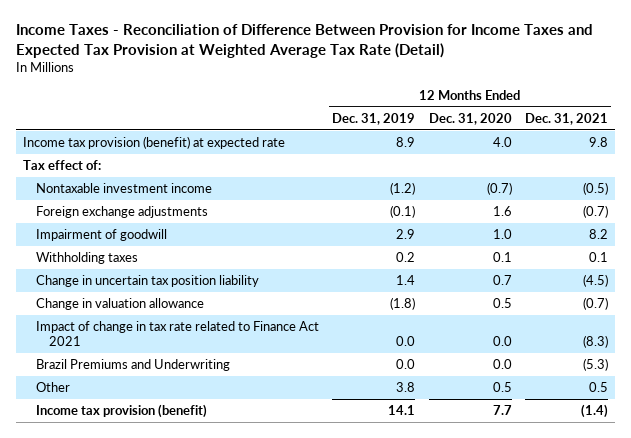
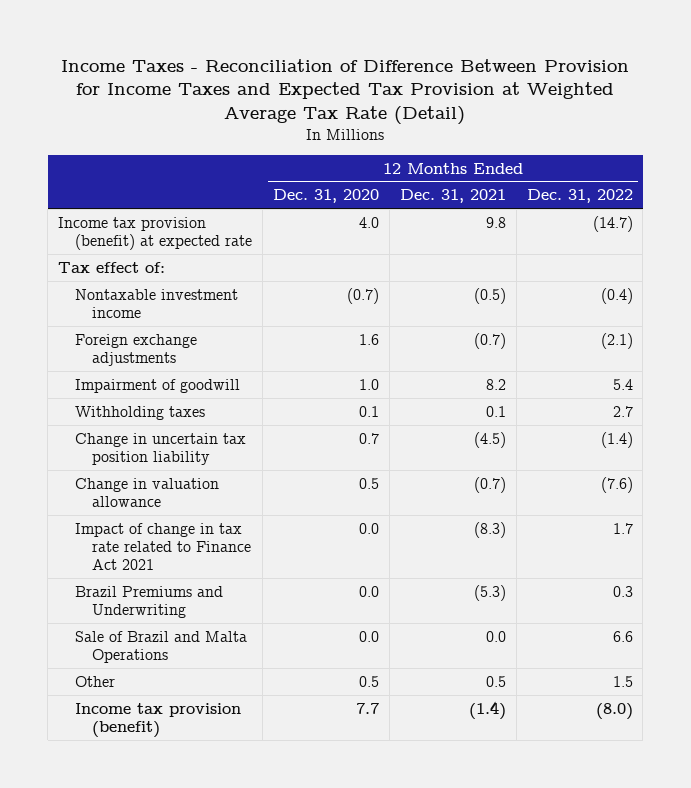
- | 12 Months Ended Dec. 31, 2019 | 12 Months Ended Dec. 31, 2020 | 12 Months Ended Dec. 31, 2021
+ | 12 Months Ended Dec. 31, 2020 | 12 Months Ended Dec. 31, 2021 | 12 Months Ended Dec. 31, 2022
+ Sale of Brazil and Malta Operations | 0.0 | 0.0 | 6.6

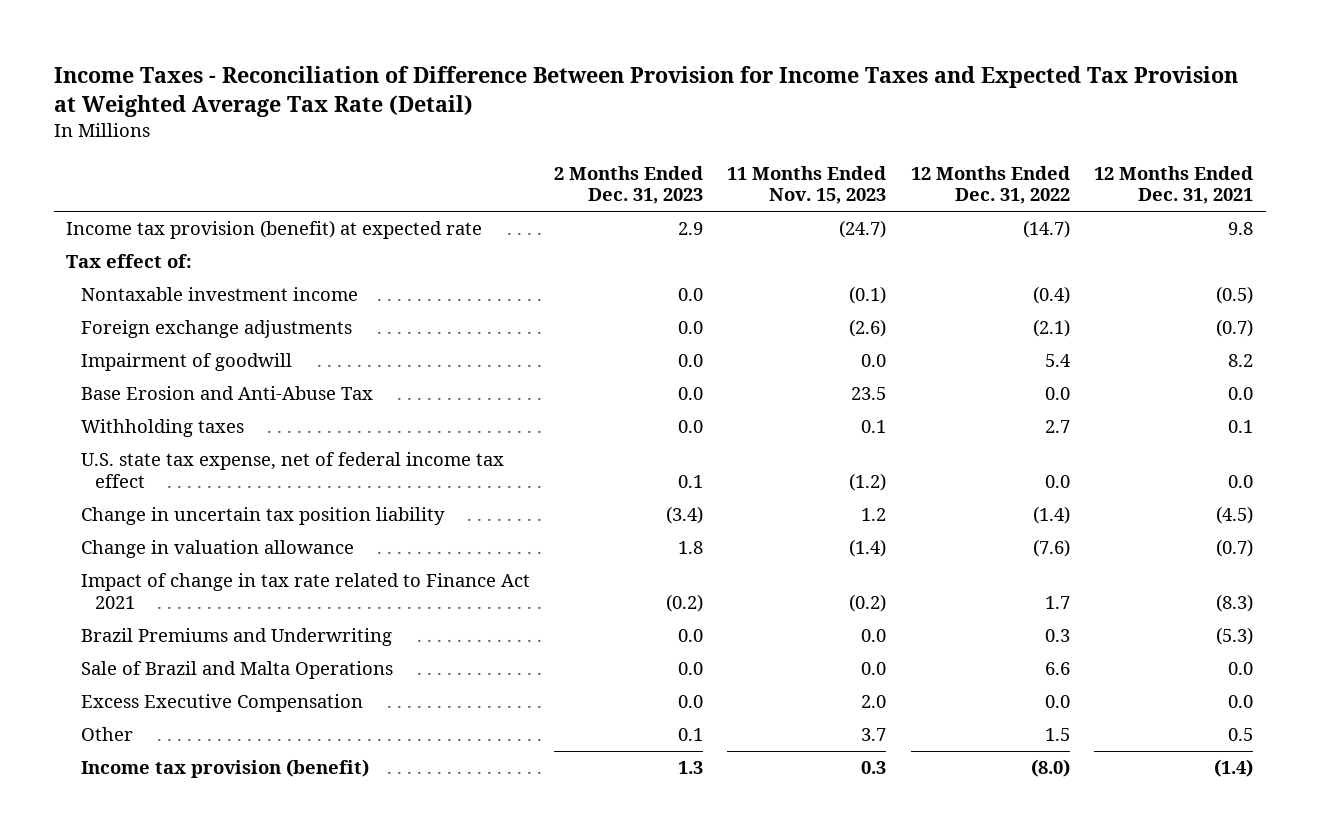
- | 12 Months Ended Dec. 31, 2020 | 12 Months Ended Dec. 31, 2021 | 12 Months Ended Dec. 31, 2022
+ | 2 Months Ended Dec. 31, 2023 | 11 Months Ended Nov. 15, 2023 | 12 Months Ended Dec. 31, 2022 | 12 Months Ended Dec. 31, 2021
+ Base Erosion and Anti-Abuse Tax | 0.0 | 23.5 | 0.0 | 0.0
+ U.S. state tax expense, net of federal income tax effect | 0.1 | (1.2) | 0.0 | 0.0
+ Excess Executive Compensation | 0.0 | 2.0 | 0.0 | 0.0

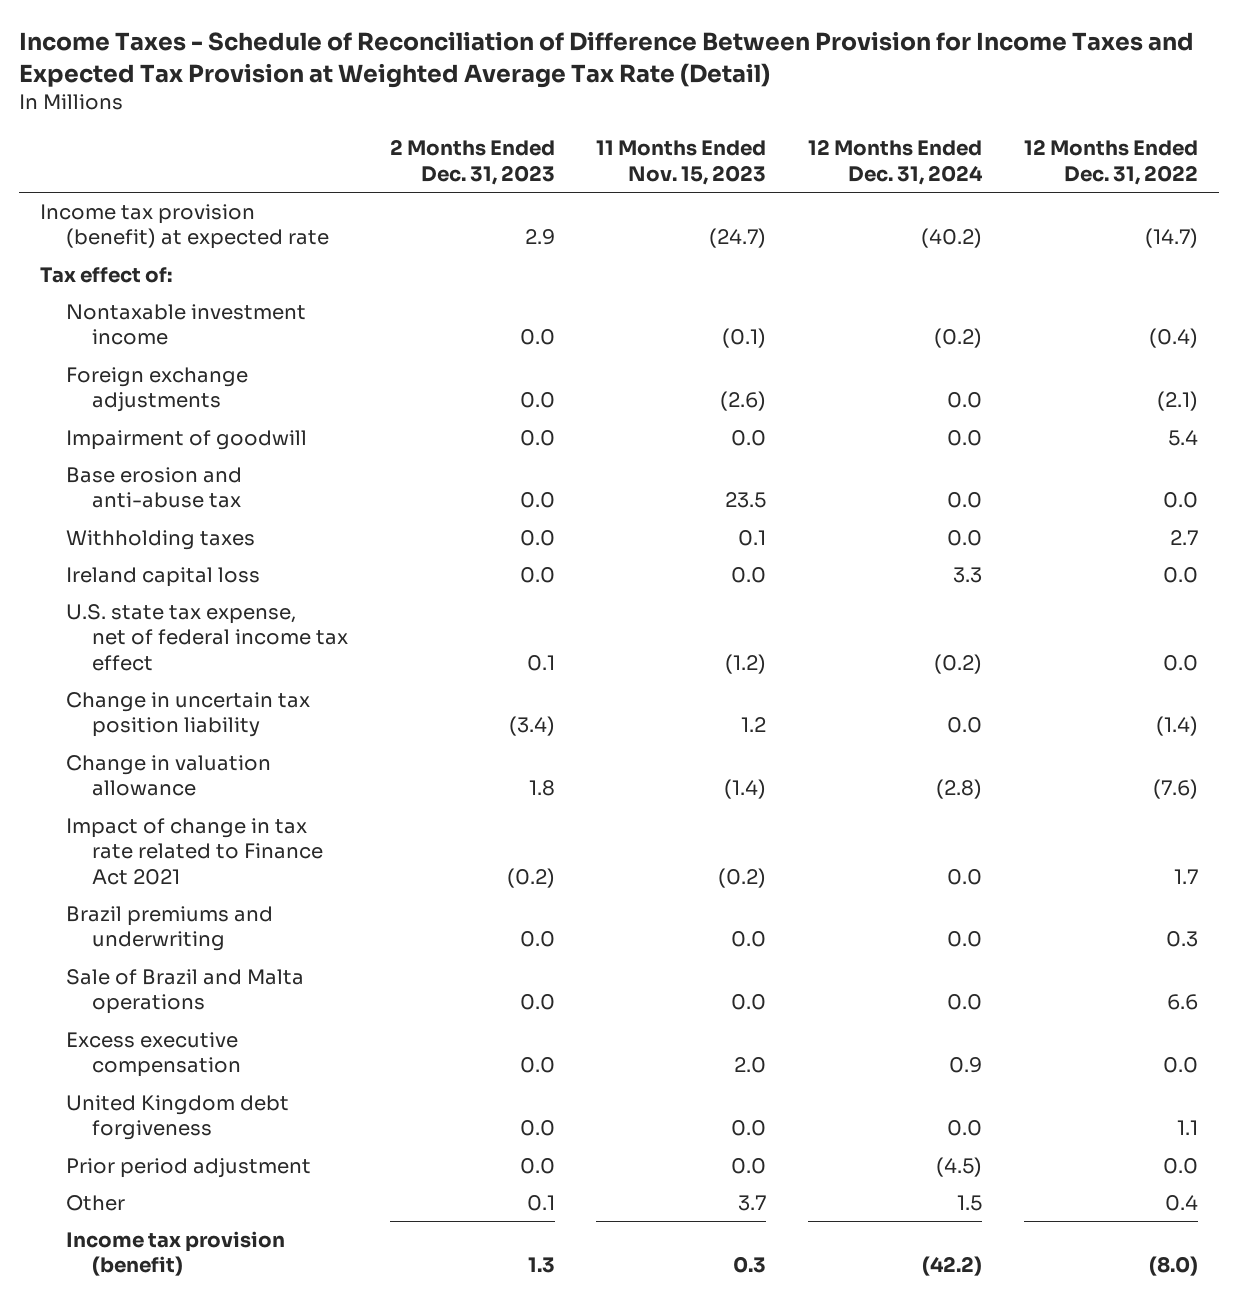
- Income Taxes - Reconciliation of Difference Between Provision for Income Taxes and Expected Tax Provision at Weighted Average Tax Rate (Detail)
+ Income Taxes - Schedule of Reconciliation of Difference Between Provision for Income Taxes and Expected Tax Provision at Weighted Average Tax Rate (Detail)
- | 2 Months Ended Dec. 31, 2023 | 11 Months Ended Nov. 15, 2023 | 12 Months Ended Dec. 31, 2022 | 12 Months Ended Dec. 31, 2021
+ | 2 Months Ended Dec. 31, 2023 | 11 Months Ended Nov. 15, 2023 | 12 Months Ended Dec. 31, 2024 | 12 Months Ended Dec. 31, 2022
- Base Erosion and Anti-Abuse Tax | 0.0 | 23.5 | 0.0 | 0.0
+ Base erosion and anti-abuse tax | 0.0 | 23.5 | 0.0 | 0.0
+ Ireland capital loss | 0.0 | 0.0 | 3.3 | 0.0
- Brazil Premiums and Underwriting | 0.0 | 0.0 | 0.3 | (5.3)
- Sale of Brazil and Malta Operations | 0.0 | 0.0 | 6.6 | 0.0
- Excess Executive Compensation | 0.0 | 2.0 | 0.0 | 0.0
- Other | 0.1 | 3.7 | 1.5 | 0.5
+ Brazil premiums and underwriting | 0.0 | 0.0 | 0.0 | 0.3
+ Sale of Brazil and Malta operations | 0.0 | 0.0 | 0.0 | 6.6
+ Excess executive compensation | 0.0 | 2.0 | 0.9 | 0.0
+ United Kingdom debt forgiveness | 0.0 | 0.0 | 0.0 | 1.1
+ Prior period adjustment | 0.0 | 0.0 | (4.5) | 0.0
+ Other | 0.1 | 3.7 | 1.5 | 0.4

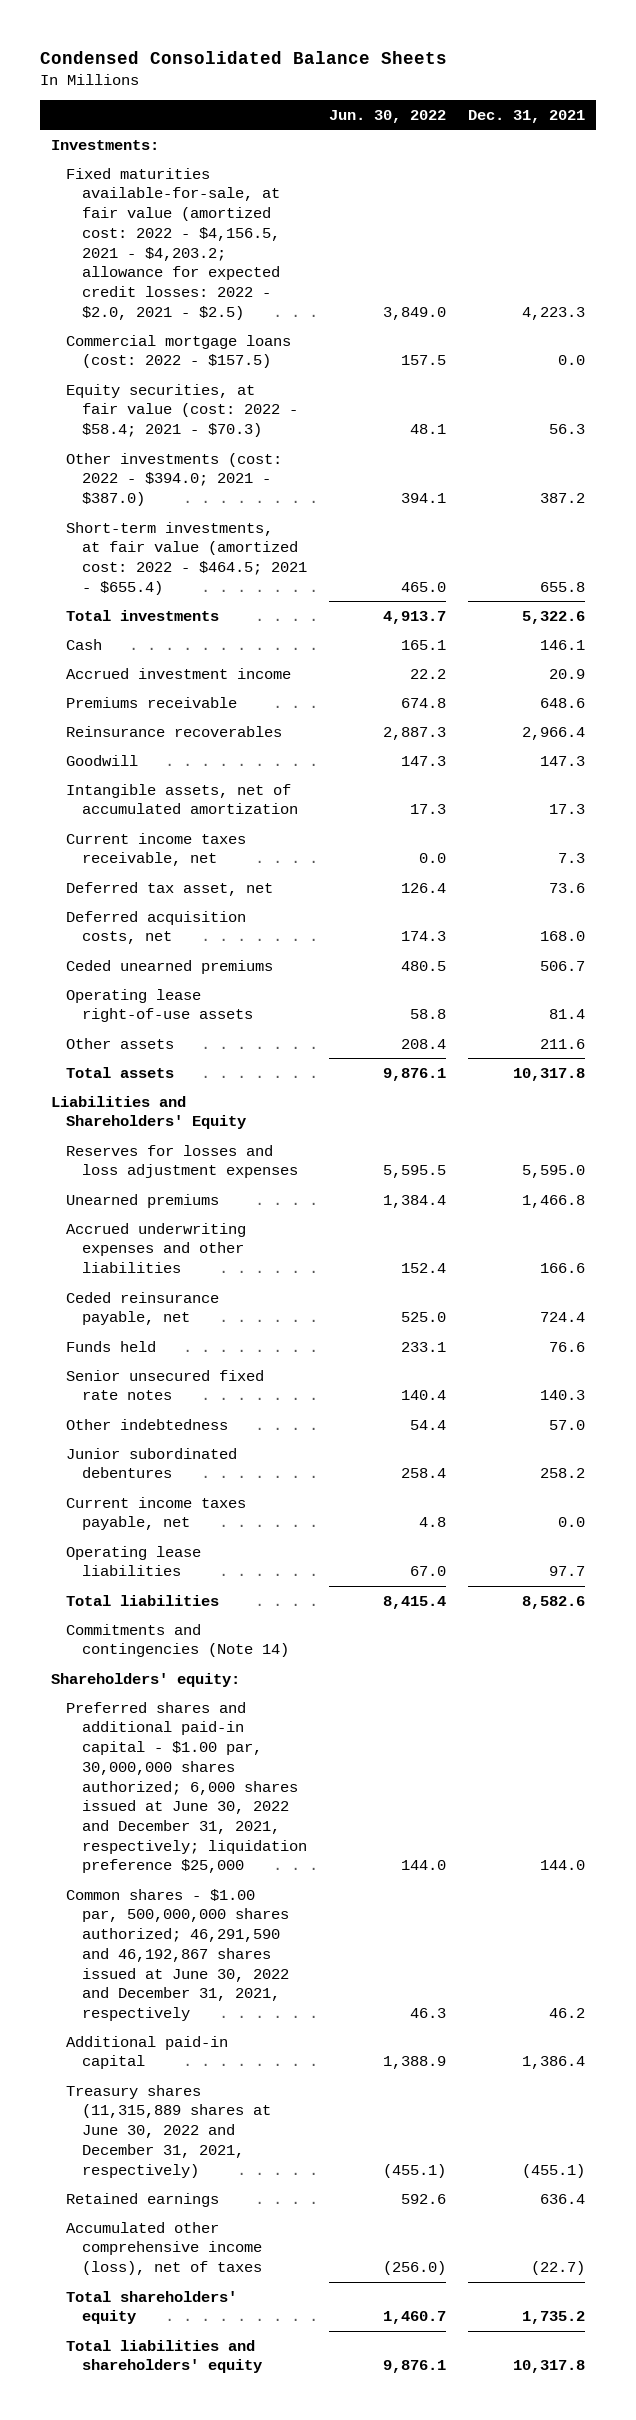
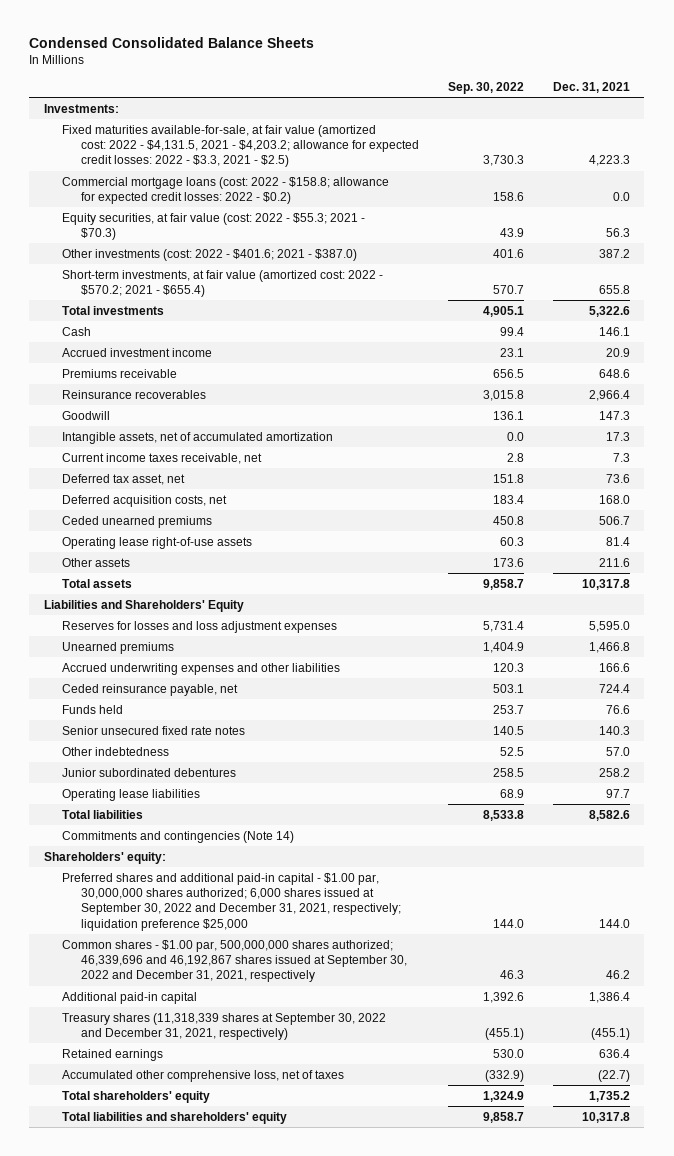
- | Jun. 30, 2022 | Dec. 31, 2021
+ | Sep. 30, 2022 | Dec. 31, 2021
- Fixed maturities available-for-sale, at fair value (amortized cost: 2022 - $4,156.5, 2021 - $4,203.2; allowance for expected credit losses: 2022 - $2.0, 2021 - $2.5) | 3,849.0 | 4,223.3
- Commercial mortgage loans (cost: 2022 - $157.5) | 157.5 | 0.0
- Equity securities, at fair value (cost: 2022 - $58.4; 2021 - $70.3) | 48.1 | 56.3
- Other investments (cost: 2022 - $394.0; 2021 - $387.0) | 394.1 | 387.2
- Short-term investments, at fair value (amortized cost: 2022 - $464.5; 2021 - $655.4) | 465.0 | 655.8
+ Fixed maturities available-for-sale, at fair value (amortized cost: 2022 - $4,131.5, 2021 - $4,203.2; allowance for expected credit losses: 2022 - $3.3, 2021 - $2.5) | 3,730.3 | 4,223.3
+ Commercial mortgage loans (cost: 2022 - $158.8; allowance for expected credit losses: 2022 - $0.2) | 158.6 | 0.0
+ Equity securities, at fair value (cost: 2022 - $55.3; 2021 - $70.3) | 43.9 | 56.3
+ Other investments (cost: 2022 - $401.6; 2021 - $387.0) | 401.6 | 387.2
+ Short-term investments, at fair value (amortized cost: 2022 - $570.2; 2021 - $655.4) | 570.7 | 655.8
- Current income taxes payable, net | 4.8 | 0.0
- Preferred shares and additional paid-in capital - $1.00 par, 30,000,000 shares authorized; 6,000 shares issued at June 30, 2022 and December 31, 2021, respectively; liquidation preference $25,000 | 144.0 | 144.0
- Common shares - $1.00 par, 500,000,000 shares authorized; 46,291,590 and 46,192,867 shares issued at June 30, 2022 and December 31, 2021, respectively | 46.3 | 46.2
+ Preferred shares and additional paid-in capital - $1.00 par, 30,000,000 shares authorized; 6,000 shares issued at September 30, 2022 and December 31, 2021, respectively; liquidation preference $25,000 | 144.0 | 144.0
+ Common shares - $1.00 par, 500,000,000 shares authorized; 46,339,696 and 46,192,867 shares issued at September 30, 2022 and December 31, 2021, respectively | 46.3 | 46.2
- Treasury shares (11,315,889 shares at June 30, 2022 and December 31, 2021, respectively) | (455.1) | (455.1)
+ Treasury shares (11,318,339 shares at September 30, 2022 and December 31, 2021, respectively) | (455.1) | (455.1)
- Accumulated other comprehensive income (loss), net of taxes | (256.0) | (22.7)
+ Accumulated other comprehensive loss, net of taxes | (332.9) | (22.7)

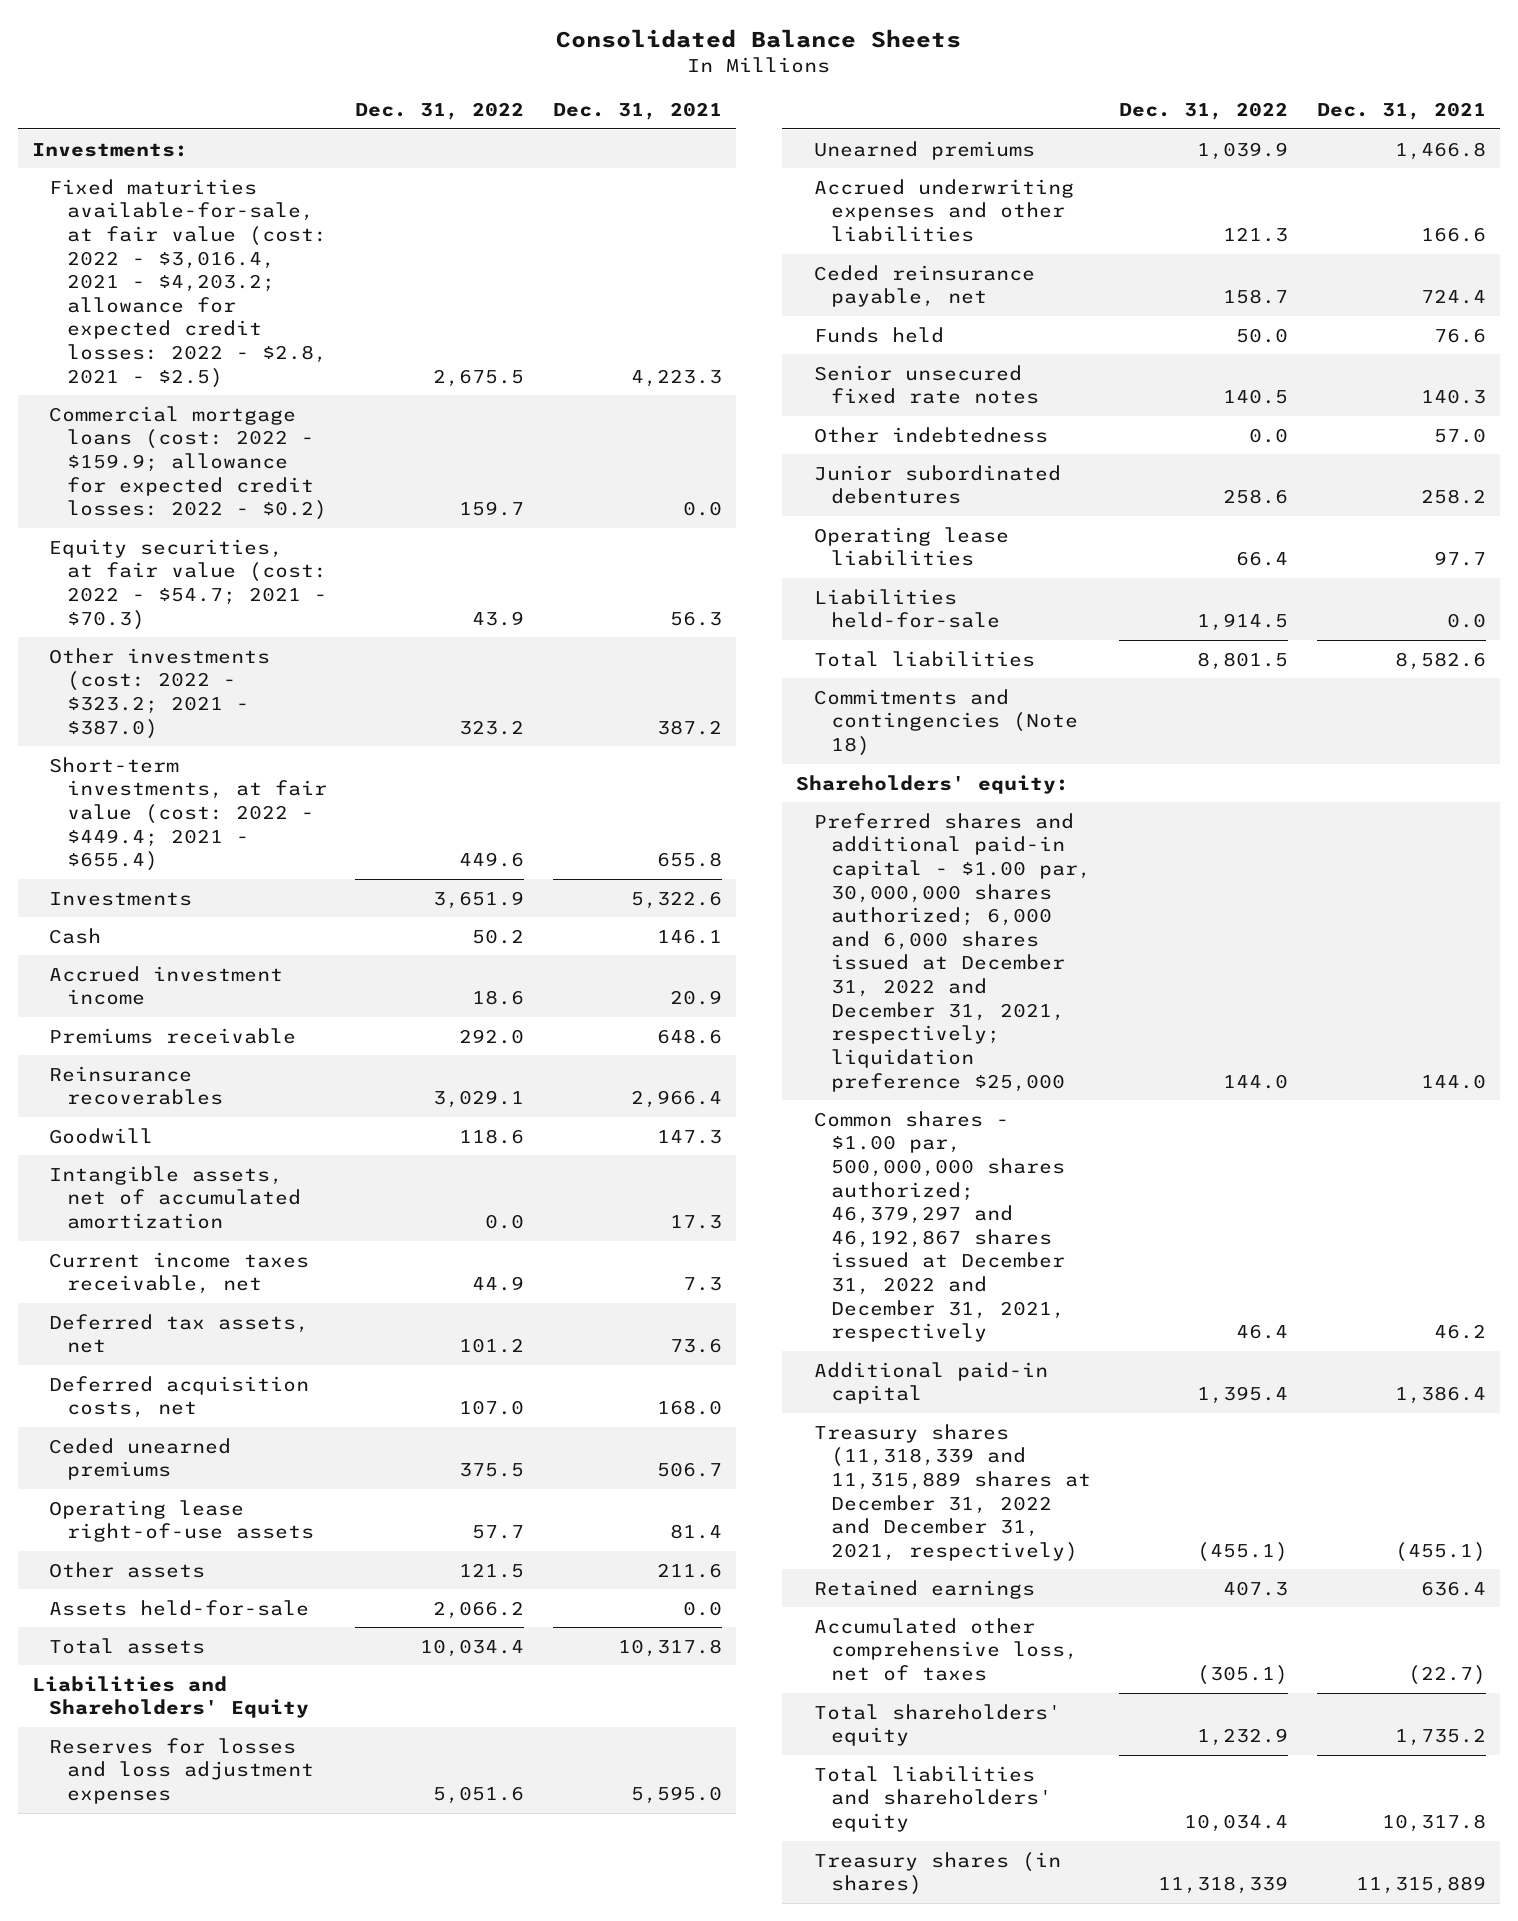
- Condensed Consolidated Balance Sheets
+ Consolidated Balance Sheets
- | Sep. 30, 2022 | Dec. 31, 2021
+ | Dec. 31, 2022 | Dec. 31, 2021
- Fixed maturities available-for-sale, at fair value (amortized cost: 2022 - $4,131.5, 2021 - $4,203.2; allowance for expected credit losses: 2022 - $3.3, 2021 - $2.5) | 3,730.3 | 4,223.3
- Commercial mortgage loans (cost: 2022 - $158.8; allowance for expected credit losses: 2022 - $0.2) | 158.6 | 0.0
- Equity securities, at fair value (cost: 2022 - $55.3; 2021 - $70.3) | 43.9 | 56.3
- Other investments (cost: 2022 - $401.6; 2021 - $387.0) | 401.6 | 387.2
- Short-term investments, at fair value (amortized cost: 2022 - $570.2; 2021 - $655.4) | 570.7 | 655.8
- Total investments | 4,905.1 | 5,322.6
+ Fixed maturities available-for-sale, at fair value (cost: 2022 - $3,016.4, 2021 - $4,203.2; allowance for expected credit losses: 2022 - $2.8, 2021 - $2.5) | 2,675.5 | 4,223.3
+ Commercial mortgage loans (cost: 2022 - $159.9; allowance for expected credit losses: 2022 - $0.2) | 159.7 | 0.0
+ Equity securities, at fair value (cost: 2022 - $54.7; 2021 - $70.3) | 43.9 | 56.3
+ Other investments (cost: 2022 - $323.2; 2021 - $387.0) | 323.2 | 387.2
+ Short-term investments, at fair value (cost: 2022 - $449.4; 2021 - $655.4) | 449.6 | 655.8
+ Investments | 3,651.9 | 5,322.6
- Deferred tax asset, net | 151.8 | 73.6
+ Deferred tax assets, net | 101.2 | 73.6
+ Assets held-for-sale | 2,066.2 | 0.0
+ Liabilities held-for-sale | 1,914.5 | 0.0
- Commitments and contingencies (Note 14)
+ Commitments and contingencies (Note 18)
- Preferred shares and additional paid-in capital - $1.00 par, 30,000,000 shares authorized; 6,000 shares issued at September 30, 2022 and December 31, 2021, respectively; liquidation preference $25,000 | 144.0 | 144.0
- Common shares - $1.00 par, 500,000,000 shares authorized; 46,339,696 and 46,192,867 shares issued at September 30, 2022 and December 31, 2021, respectively | 46.3 | 46.2
+ Preferred shares and additional paid-in capital - $1.00 par, 30,000,000 shares authorized; 6,000 and 6,000 shares issued at December 31, 2022 and December 31, 2021, respectively; liquidation preference $25,000 | 144.0 | 144.0
+ Common shares - $1.00 par, 500,000,000 shares authorized; 46,379,297 and 46,192,867 shares issued at December 31, 2022 and December 31, 2021, respectively | 46.4 | 46.2
- Treasury shares (11,318,339 shares at September 30, 2022 and December 31, 2021, respectively) | (455.1) | (455.1)
+ Treasury shares (11,318,339 and 11,315,889 shares at December 31, 2022 and December 31, 2021, respectively) | (455.1) | (455.1)
+ Treasury shares (in shares) | 11,318,339 | 11,315,889

